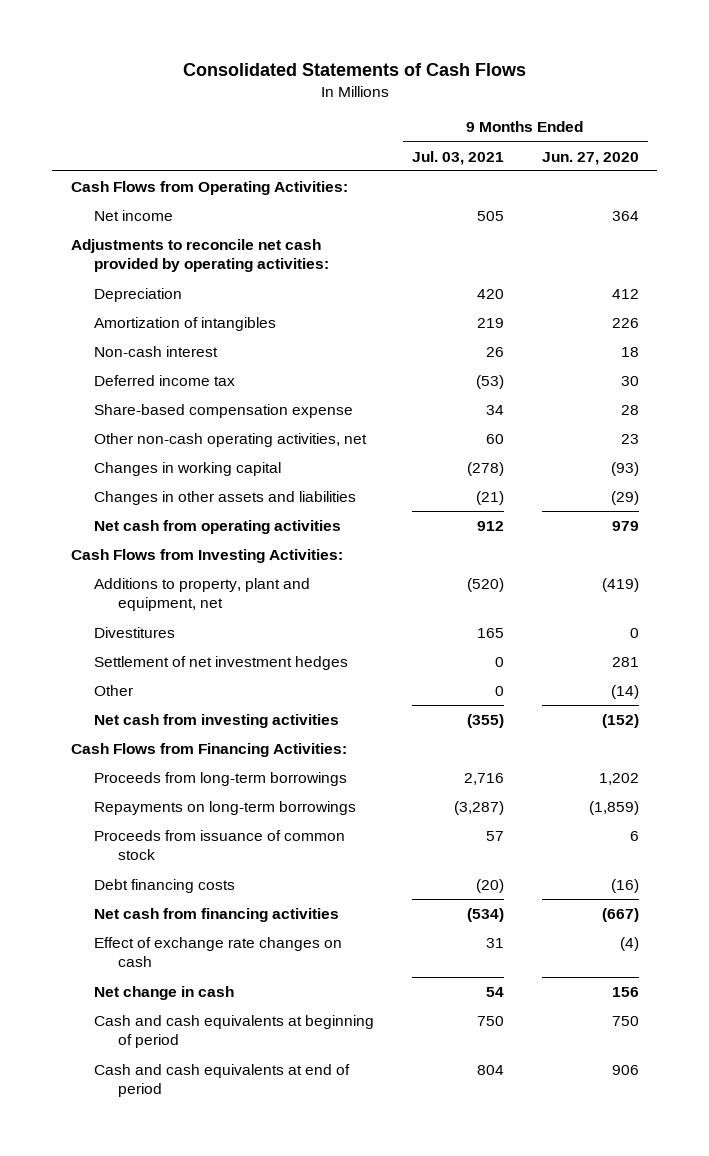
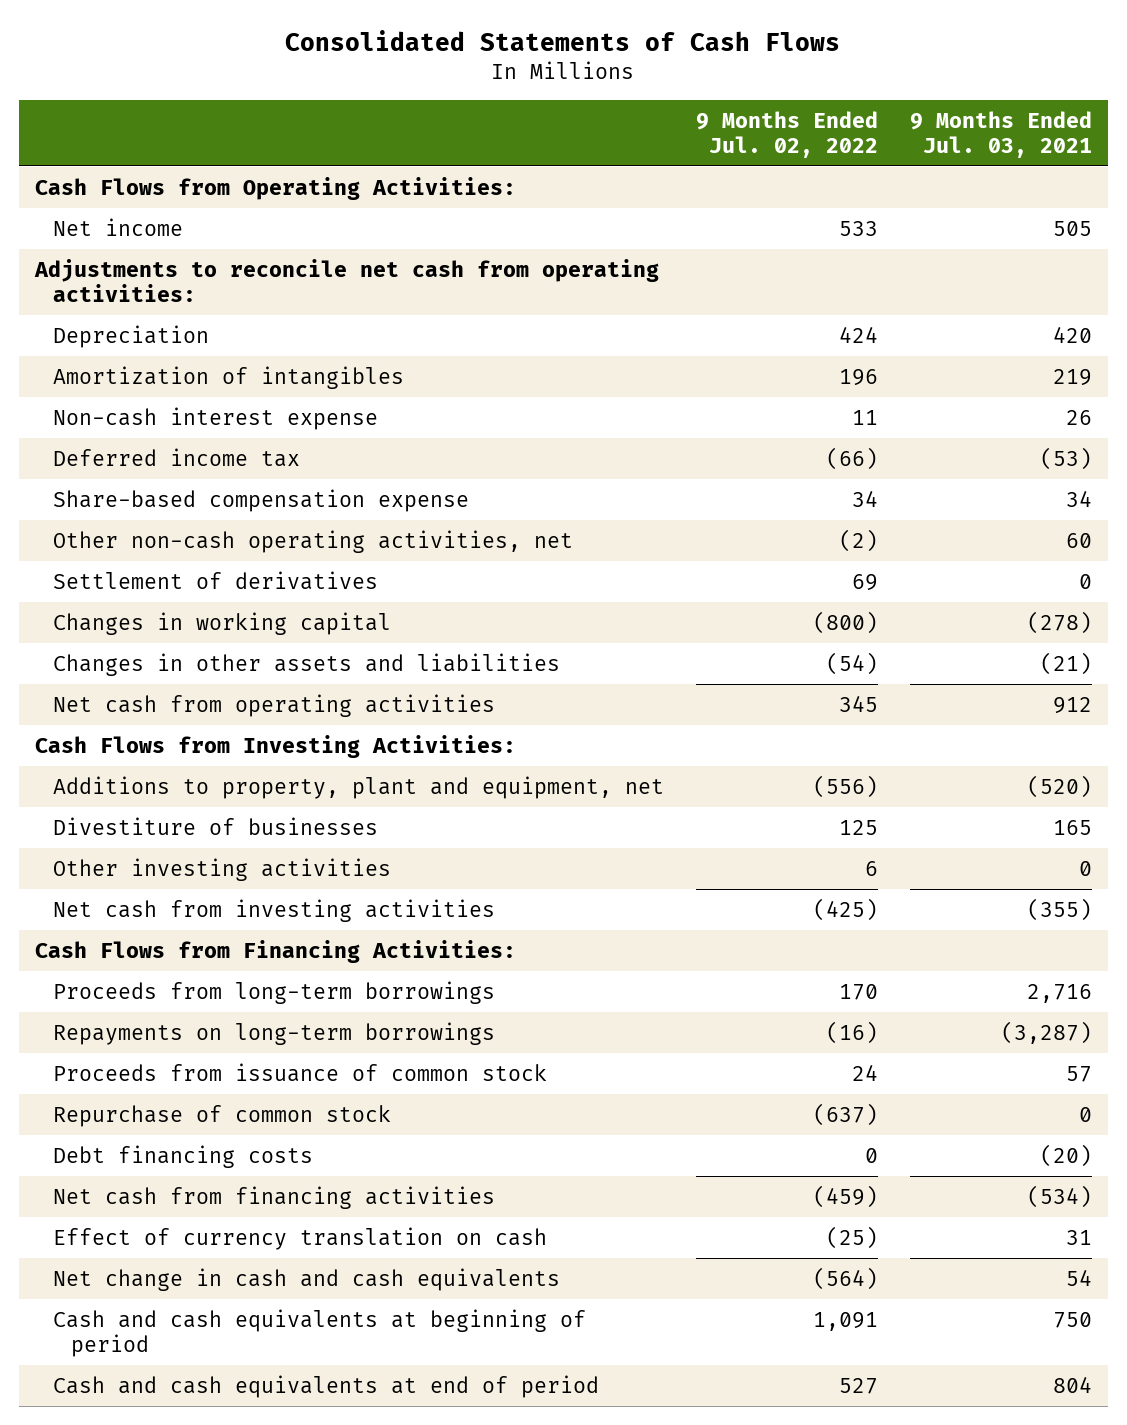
- | 9 Months Ended Jul. 03, 2021 | 9 Months Ended Jun. 27, 2020
+ | 9 Months Ended Jul. 02, 2022 | 9 Months Ended Jul. 03, 2021
- Adjustments to reconcile net cash provided by operating activities:
+ Adjustments to reconcile net cash from operating activities:
- Non-cash interest | 26 | 18
+ Non-cash interest expense | 11 | 26
+ Settlement of derivatives | 69 | 0
- Divestitures | 165 | 0
- Settlement of net investment hedges | 0 | 281
- Other | 0 | (14)
+ Divestiture of businesses | 125 | 165
+ Other investing activities | 6 | 0
+ Repurchase of common stock | (637) | 0
- Effect of exchange rate changes on cash | 31 | (4)
- Net change in cash | 54 | 156
+ Effect of currency translation on cash | (25) | 31
+ Net change in cash and cash equivalents | (564) | 54

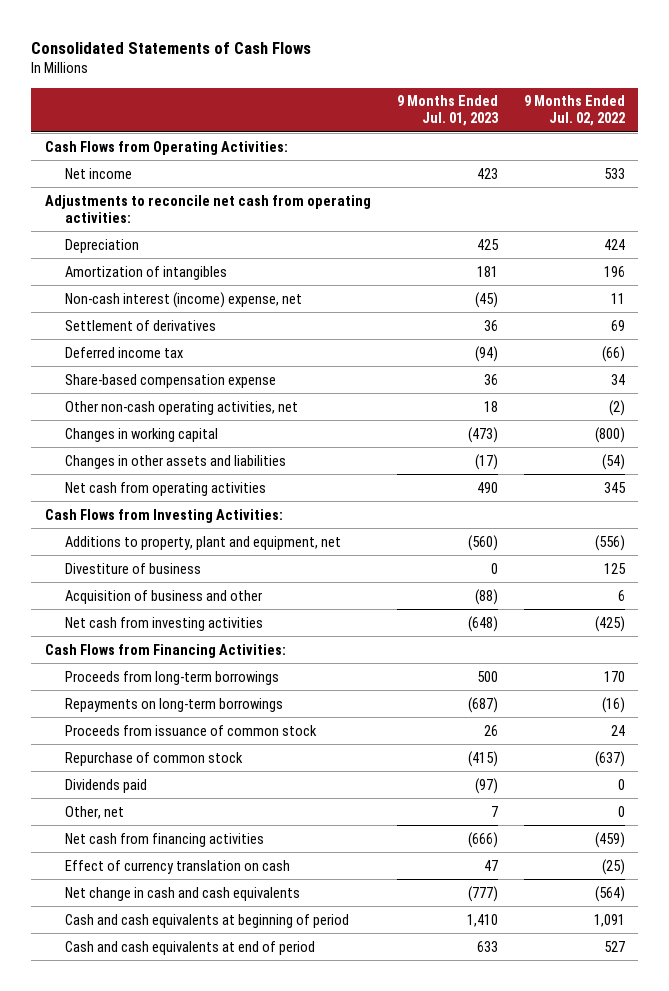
- | 9 Months Ended Jul. 02, 2022 | 9 Months Ended Jul. 03, 2021
+ | 9 Months Ended Jul. 01, 2023 | 9 Months Ended Jul. 02, 2022
- Non-cash interest expense | 11 | 26
+ Non-cash interest (income) expense, net | (45) | 11
moved up: Settlement of derivatives | 36 | 69
- Divestiture of businesses | 125 | 165
- Other investing activities | 6 | 0
+ Divestiture of business | 0 | 125
+ Acquisition of business and other | (88) | 6
- Debt financing costs | 0 | (20)
+ Dividends paid | (97) | 0
+ Other, net | 7 | 0

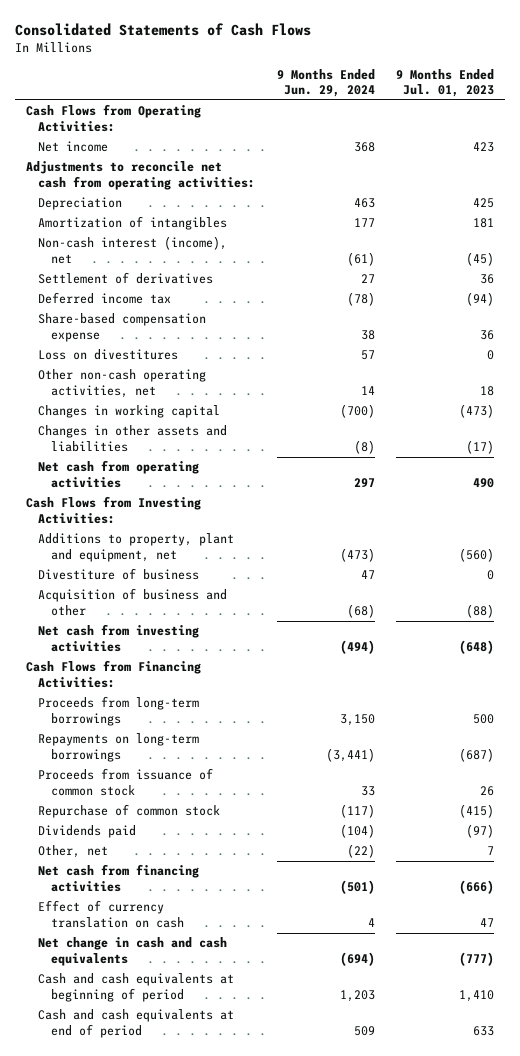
- | 9 Months Ended Jul. 01, 2023 | 9 Months Ended Jul. 02, 2022
+ | 9 Months Ended Jun. 29, 2024 | 9 Months Ended Jul. 01, 2023
- Non-cash interest (income) expense, net | (45) | 11
+ Non-cash interest (income), net | (61) | (45)
+ Loss on divestitures | 57 | 0

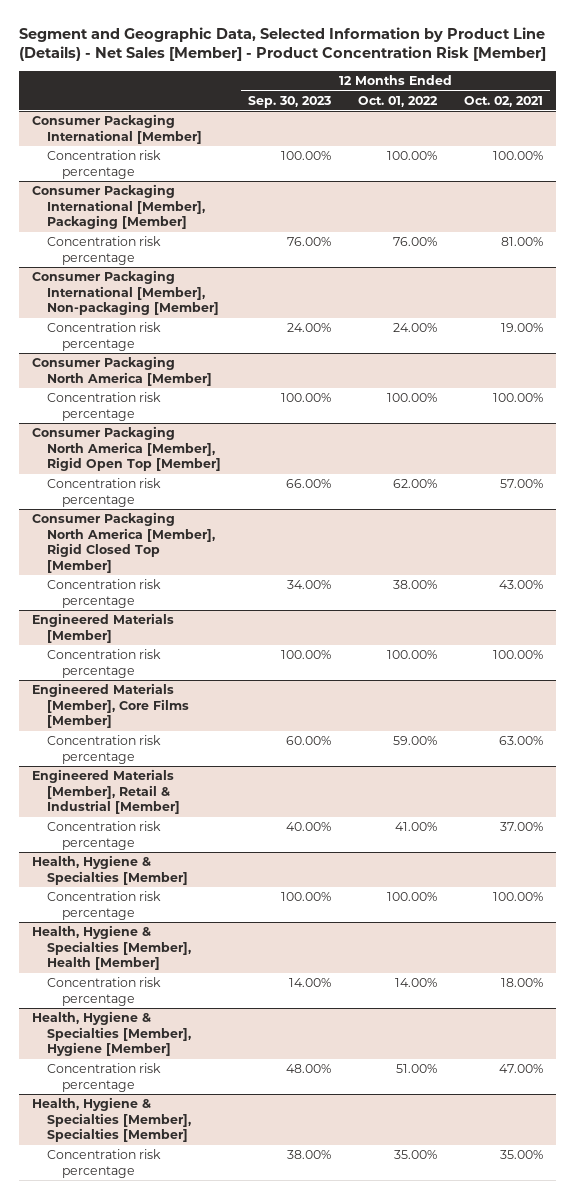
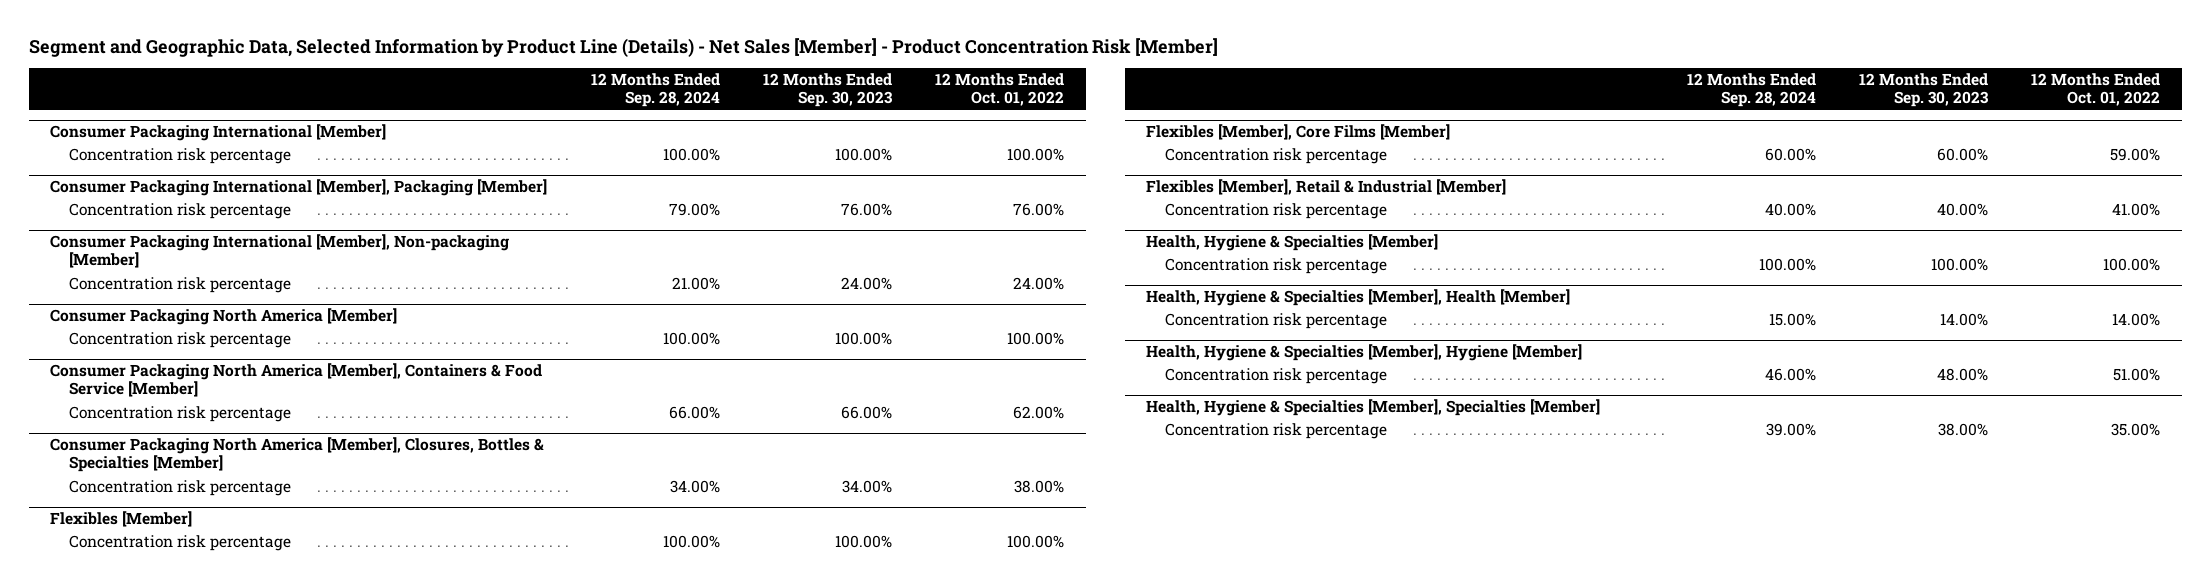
- | 12 Months Ended Sep. 30, 2023 | 12 Months Ended Oct. 01, 2022 | 12 Months Ended Oct. 02, 2021
+ | 12 Months Ended Sep. 28, 2024 | 12 Months Ended Sep. 30, 2023 | 12 Months Ended Oct. 01, 2022
- Consumer Packaging North America [Member], Rigid Open Top [Member]
+ Consumer Packaging North America [Member], Containers & Food Service [Member]
- Consumer Packaging North America [Member], Rigid Closed Top [Member]
+ Consumer Packaging North America [Member], Closures, Bottles & Specialties [Member]
- Engineered Materials [Member]
+ Flexibles [Member]
- Engineered Materials [Member], Core Films [Member]
+ Flexibles [Member], Core Films [Member]
- Engineered Materials [Member], Retail & Industrial [Member]
+ Flexibles [Member], Retail & Industrial [Member]

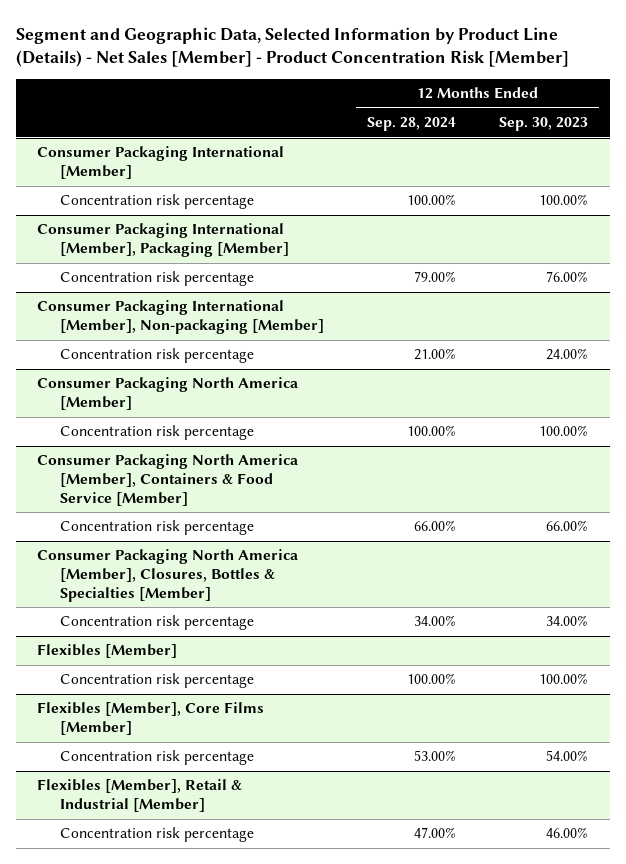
- | 12 Months Ended Sep. 28, 2024 | 12 Months Ended Sep. 30, 2023 | 12 Months Ended Oct. 01, 2022
+ | 12 Months Ended Sep. 28, 2024 | 12 Months Ended Sep. 30, 2023
@ Flexibles [Member], Core Films [Member]
- Concentration risk percentage | 60.00% | 60.00% | 59.00%
+ Concentration risk percentage | 53.00% | 54.00%
@ Flexibles [Member], Retail & Industrial [Member]
- Concentration risk percentage | 40.00% | 40.00% | 41.00%
- Health, Hygiene & Specialties [Member]
- Concentration risk percentage | 100.00% | 100.00% | 100.00%
- Health, Hygiene & Specialties [Member], Health [Member]
- Concentration risk percentage | 15.00% | 14.00% | 14.00%
- Health, Hygiene & Specialties [Member], Hygiene [Member]
- Concentration risk percentage | 46.00% | 48.00% | 51.00%
- Health, Hygiene & Specialties [Member], Specialties [Member]
- Concentration risk percentage | 39.00% | 38.00% | 35.00%
@ Flexibles [Member], Retail & Industrial [Member]
+ Concentration risk percentage | 47.00% | 46.00%

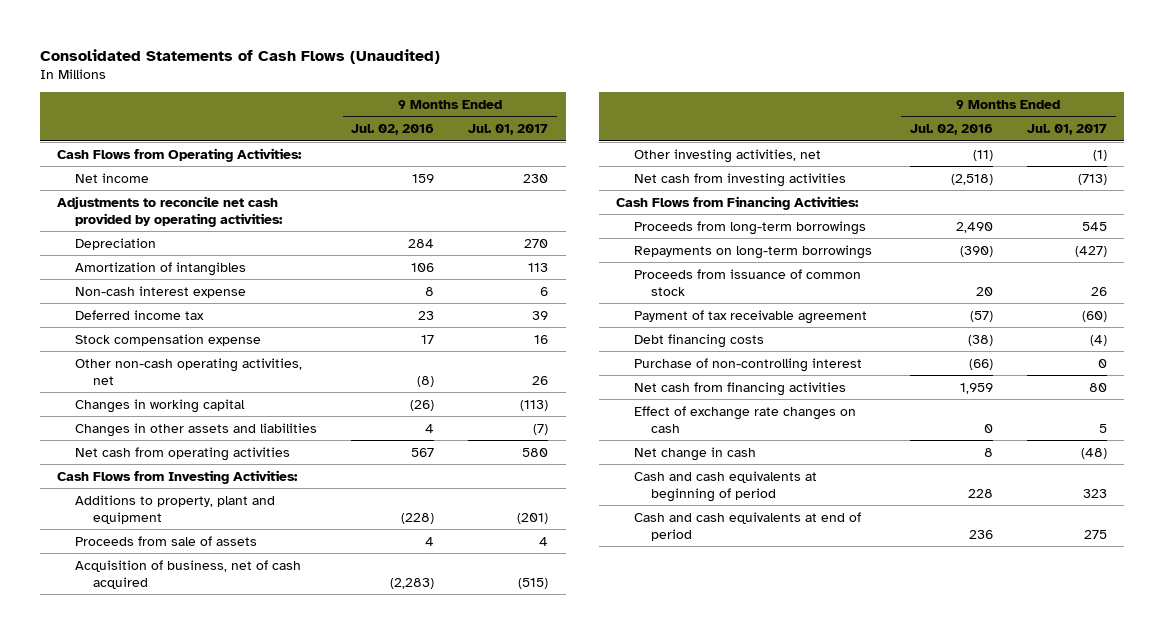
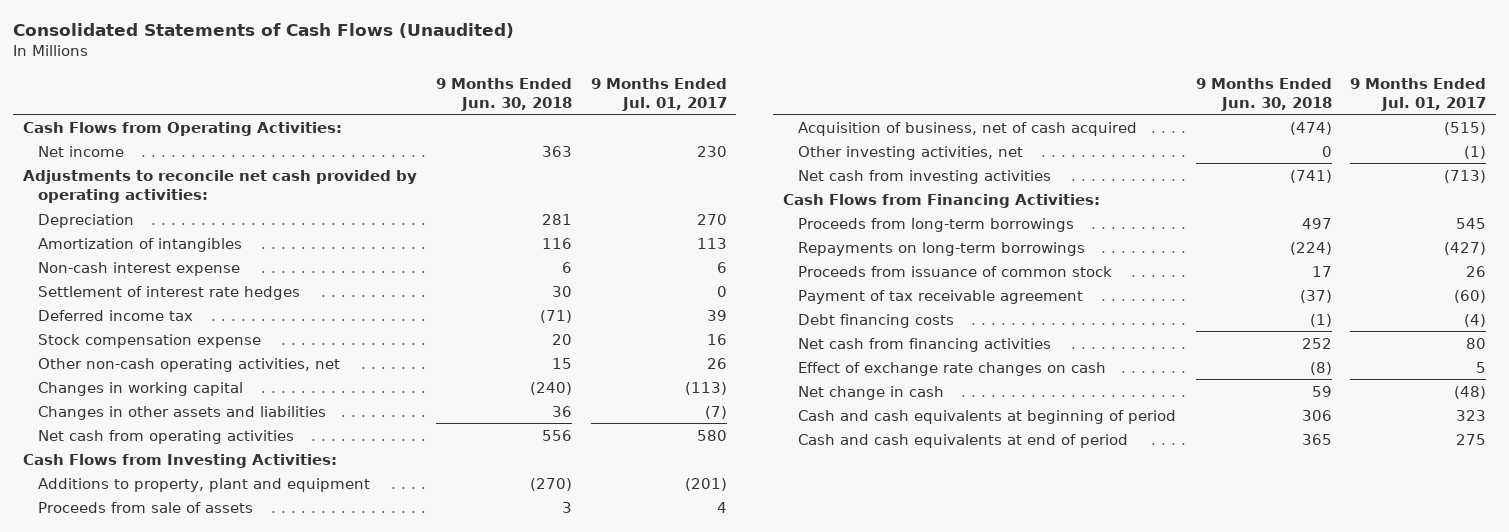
- | 9 Months Ended Jul. 02, 2016 | 9 Months Ended Jul. 01, 2017
+ | 9 Months Ended Jun. 30, 2018 | 9 Months Ended Jul. 01, 2017
+ Settlement of interest rate hedges | 30 | 0
- Purchase of non-controlling interest | (66) | 0

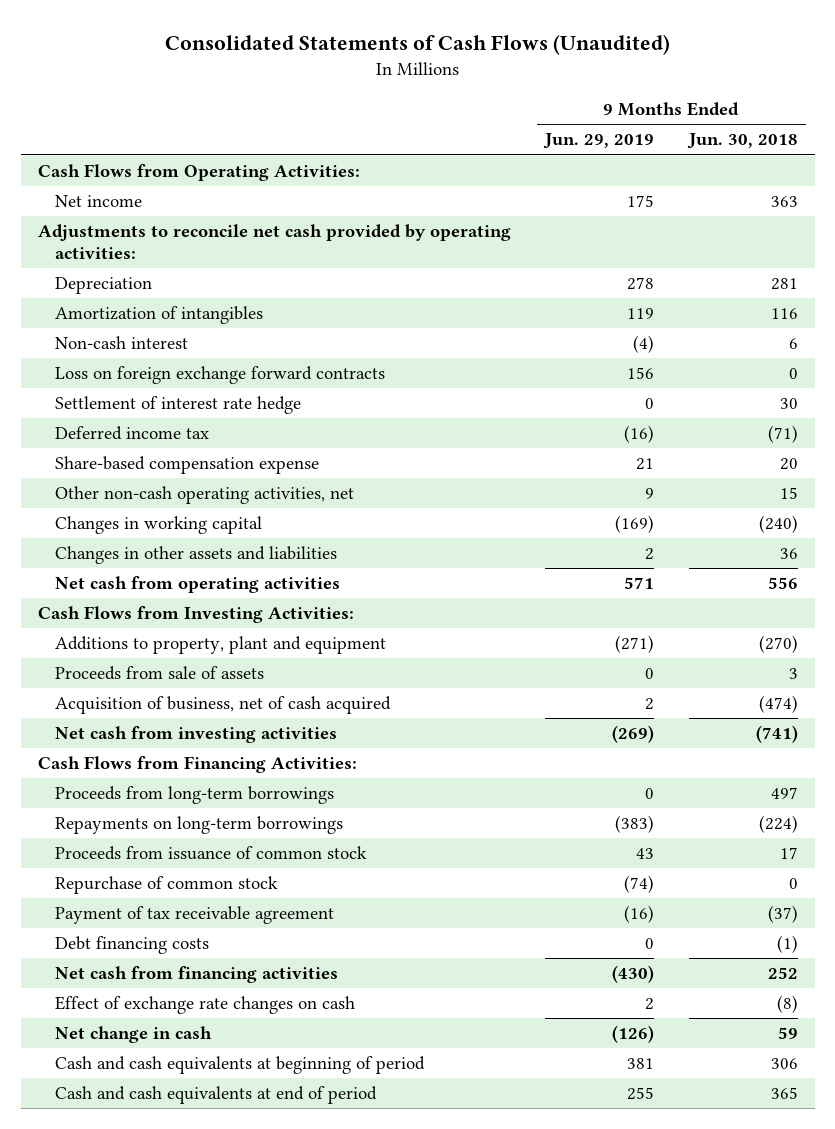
- | 9 Months Ended Jun. 30, 2018 | 9 Months Ended Jul. 01, 2017
+ | 9 Months Ended Jun. 29, 2019 | 9 Months Ended Jun. 30, 2018
- Non-cash interest expense | 6 | 6
- Settlement of interest rate hedges | 30 | 0
+ Non-cash interest | (4) | 6
+ Loss on foreign exchange forward contracts | 156 | 0
+ Settlement of interest rate hedge | 0 | 30
- Stock compensation expense | 20 | 16
+ Share-based compensation expense | 21 | 20
- Other investing activities, net | 0 | (1)
+ Repurchase of common stock | (74) | 0

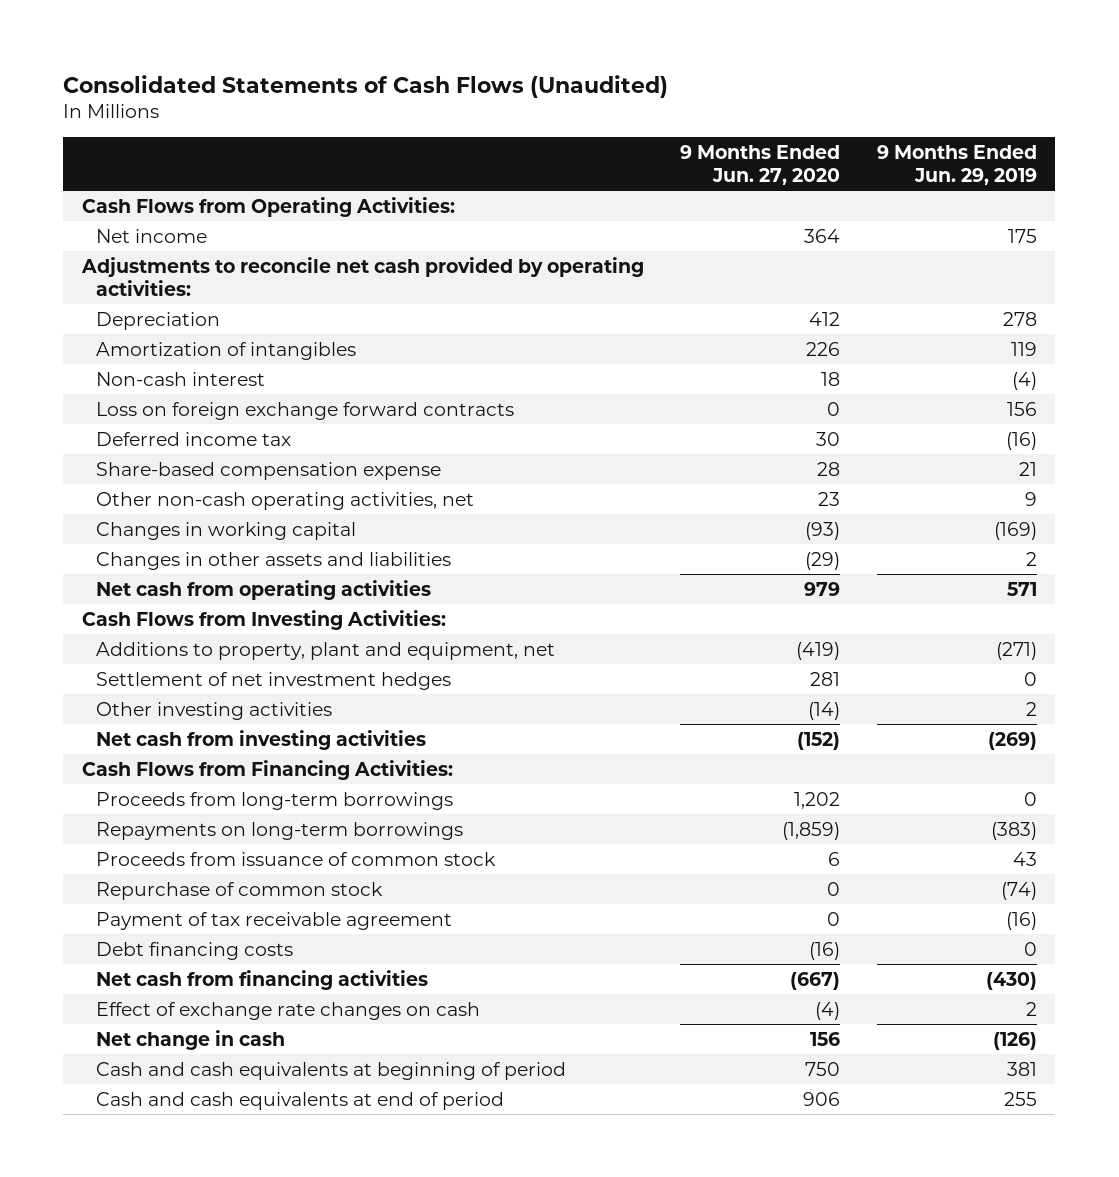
- | 9 Months Ended Jun. 29, 2019 | 9 Months Ended Jun. 30, 2018
+ | 9 Months Ended Jun. 27, 2020 | 9 Months Ended Jun. 29, 2019
- Settlement of interest rate hedge | 0 | 30
- Additions to property, plant and equipment | (271) | (270)
- Proceeds from sale of assets | 0 | 3
- Acquisition of business, net of cash acquired | 2 | (474)
+ Additions to property, plant and equipment, net | (419) | (271)
+ Settlement of net investment hedges | 281 | 0
+ Other investing activities | (14) | 2

